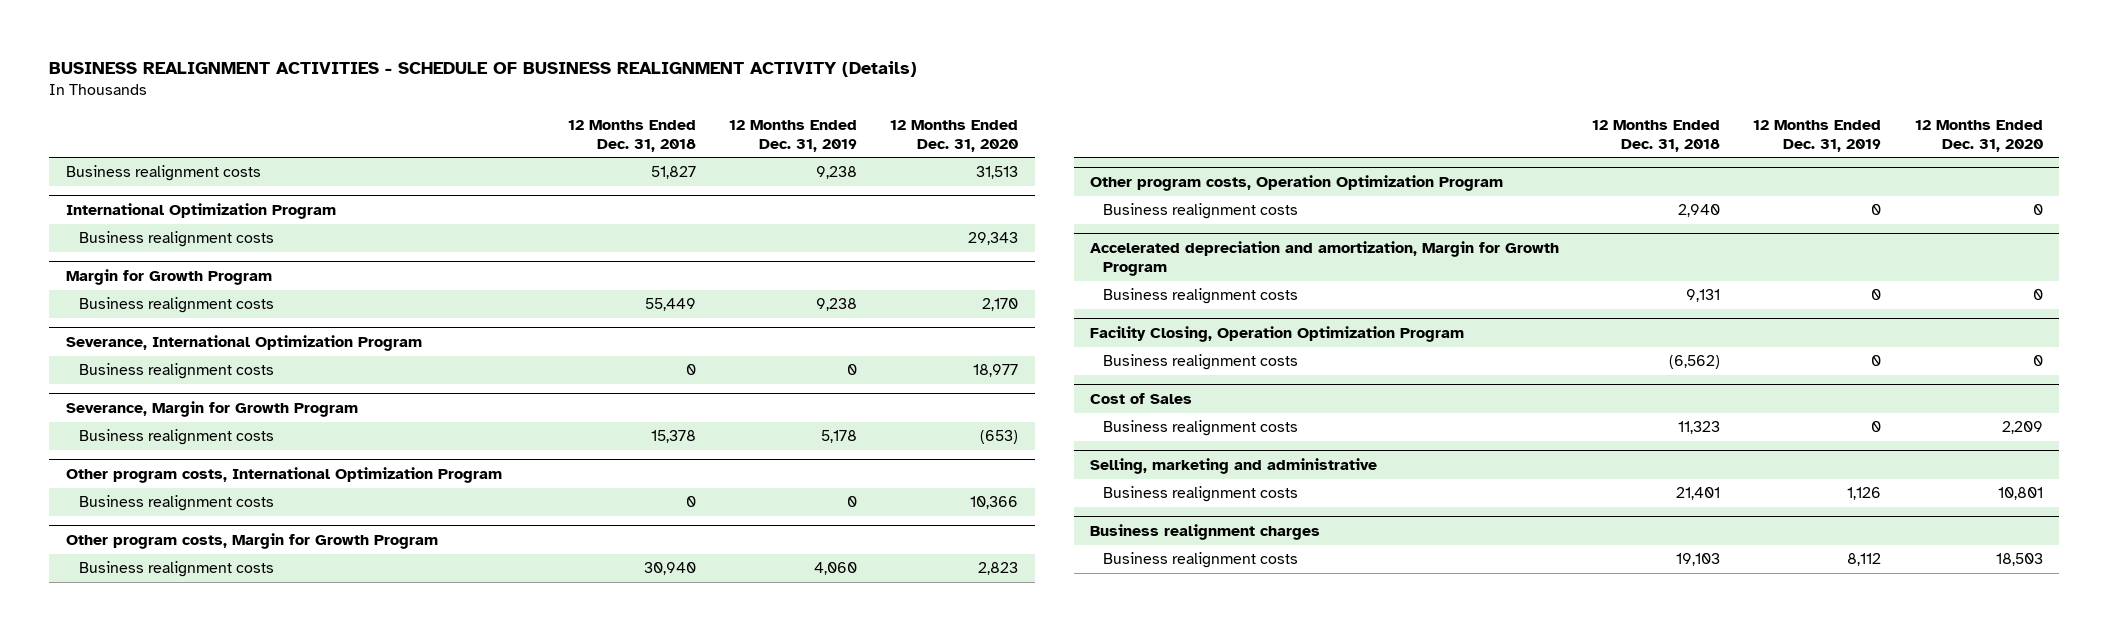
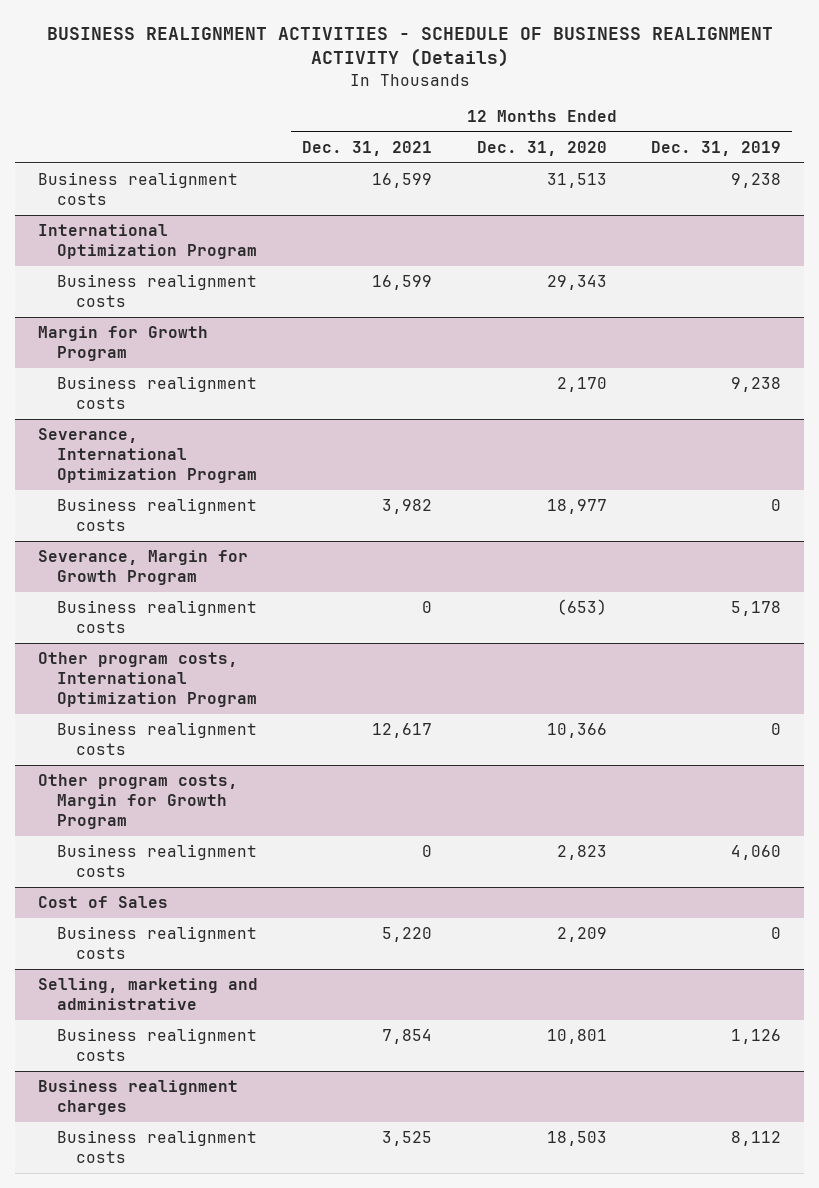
- | 12 Months Ended Dec. 31, 2018 | 12 Months Ended Dec. 31, 2019 | 12 Months Ended Dec. 31, 2020
+ | 12 Months Ended Dec. 31, 2021 | 12 Months Ended Dec. 31, 2020 | 12 Months Ended Dec. 31, 2019
- Other program costs, Operation Optimization Program
- Business realignment costs | 2,940 | 0 | 0
- Accelerated depreciation and amortization, Margin for Growth Program
- Business realignment costs | 9,131 | 0 | 0
- Facility Closing, Operation Optimization Program
- Business realignment costs | (6,562) | 0 | 0

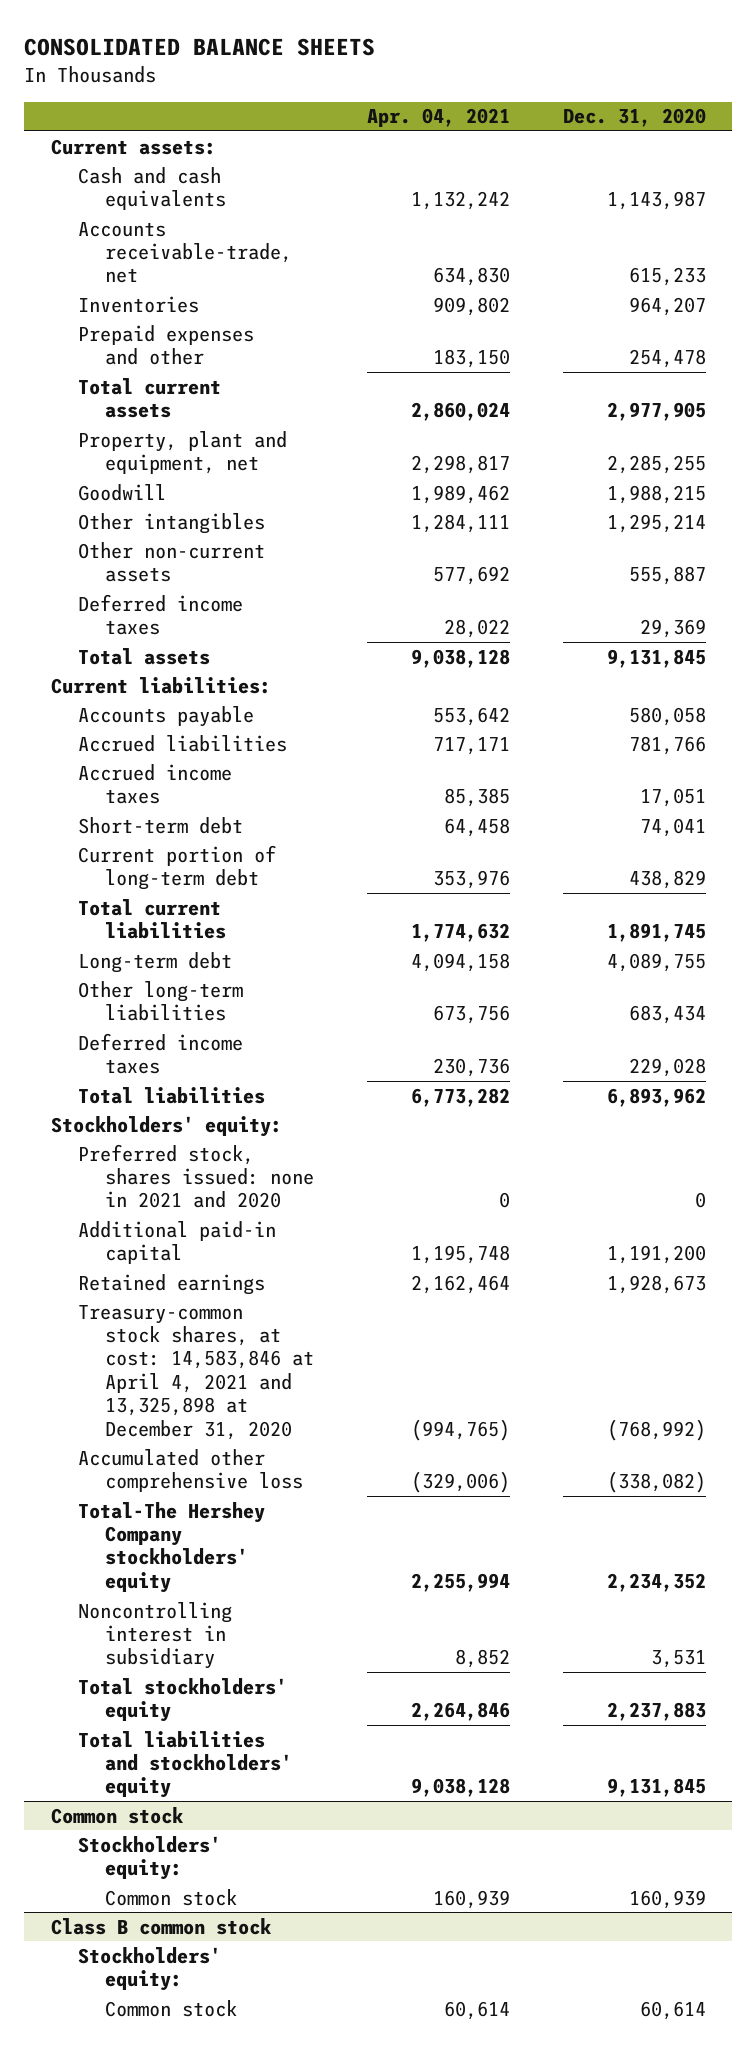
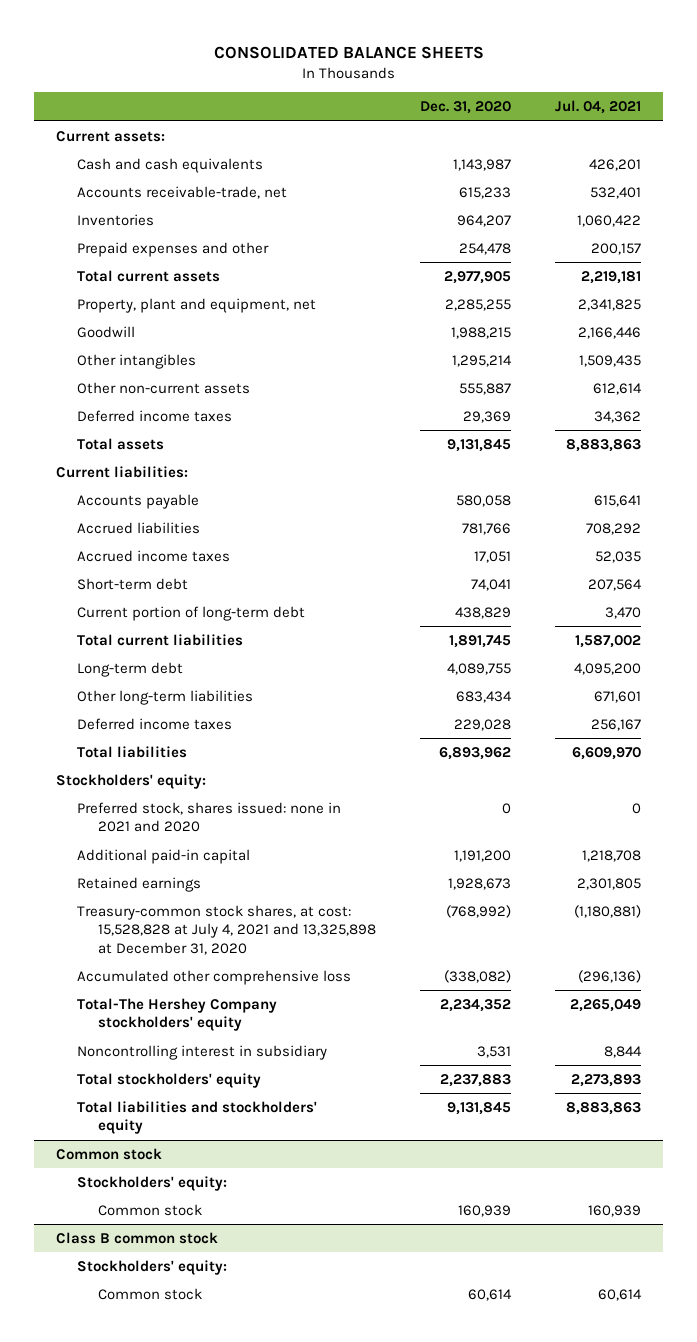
- | Apr. 04, 2021 | Dec. 31, 2020
+ | Dec. 31, 2020 | Jul. 04, 2021
- Treasury-common stock shares, at cost: 14,583,846 at April 4, 2021 and 13,325,898 at December 31, 2020 | (994,765) | (768,992)
+ Treasury-common stock shares, at cost: 15,528,828 at July 4, 2021 and 13,325,898 at December 31, 2020 | (768,992) | (1,180,881)

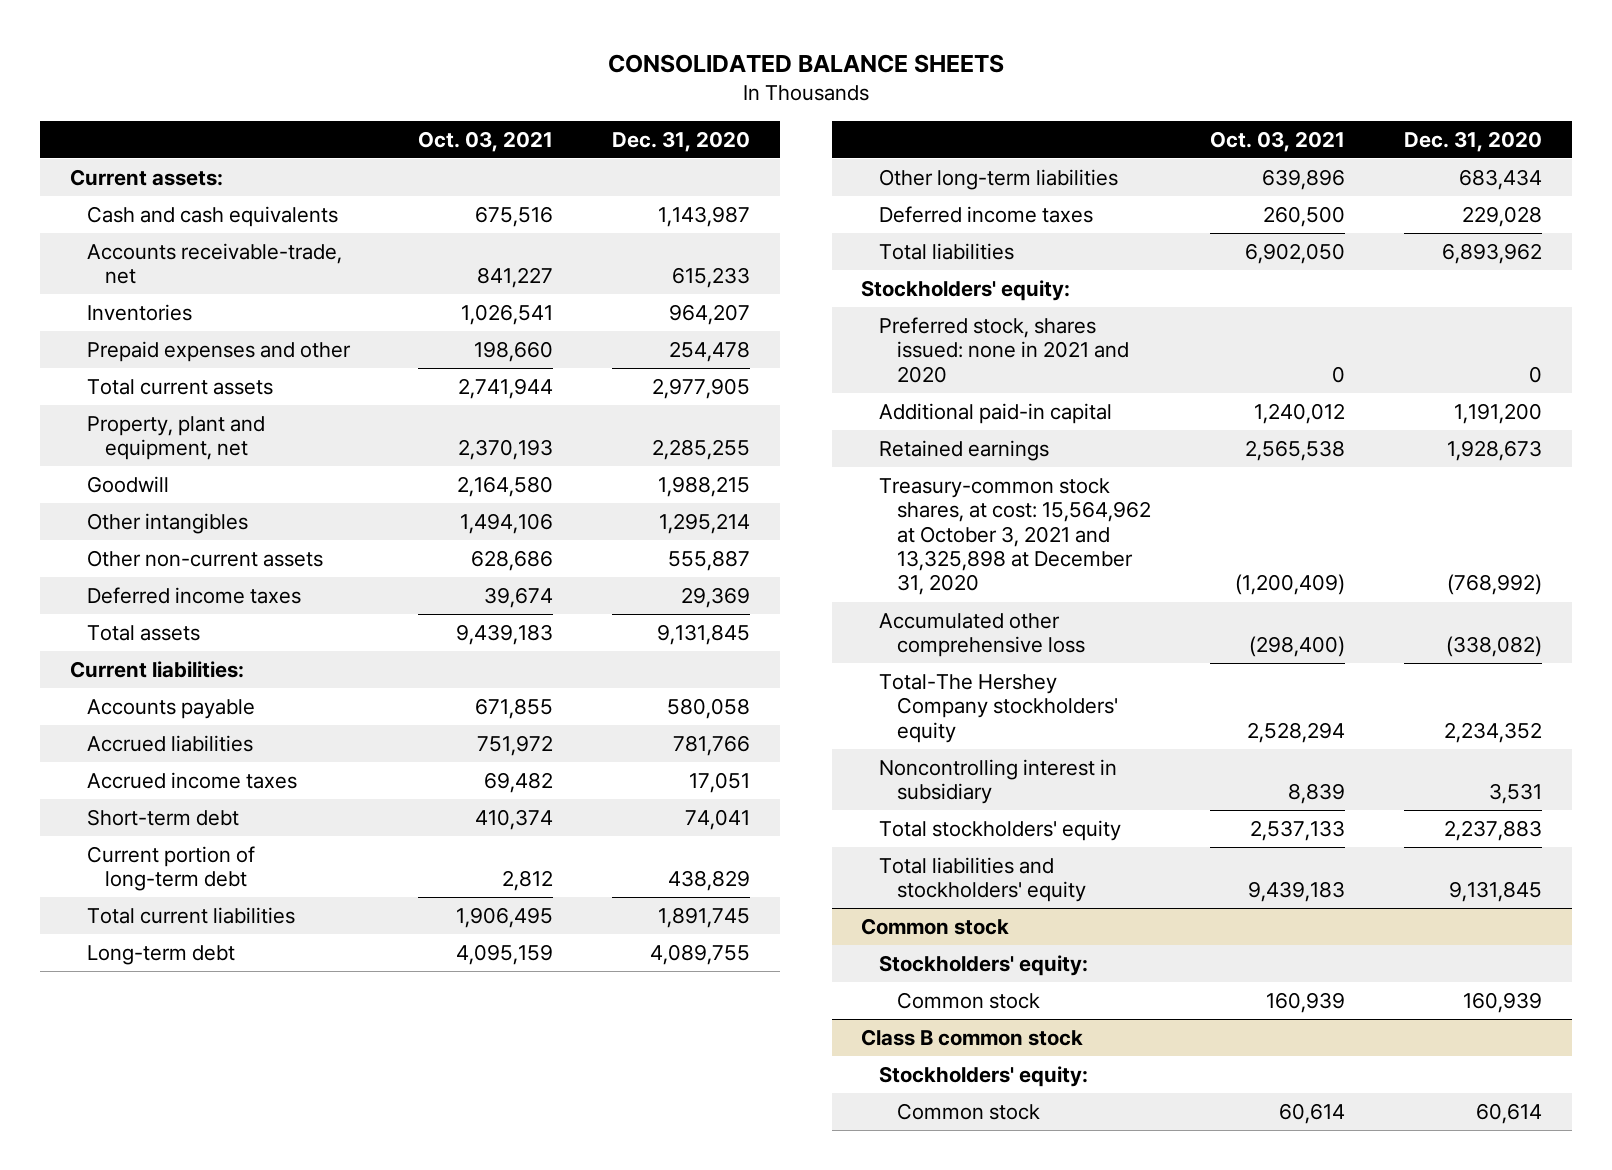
- | Dec. 31, 2020 | Jul. 04, 2021
+ | Oct. 03, 2021 | Dec. 31, 2020
- Treasury-common stock shares, at cost: 15,528,828 at July 4, 2021 and 13,325,898 at December 31, 2020 | (768,992) | (1,180,881)
+ Treasury-common stock shares, at cost: 15,564,962 at October 3, 2021 and 13,325,898 at December 31, 2020 | (1,200,409) | (768,992)

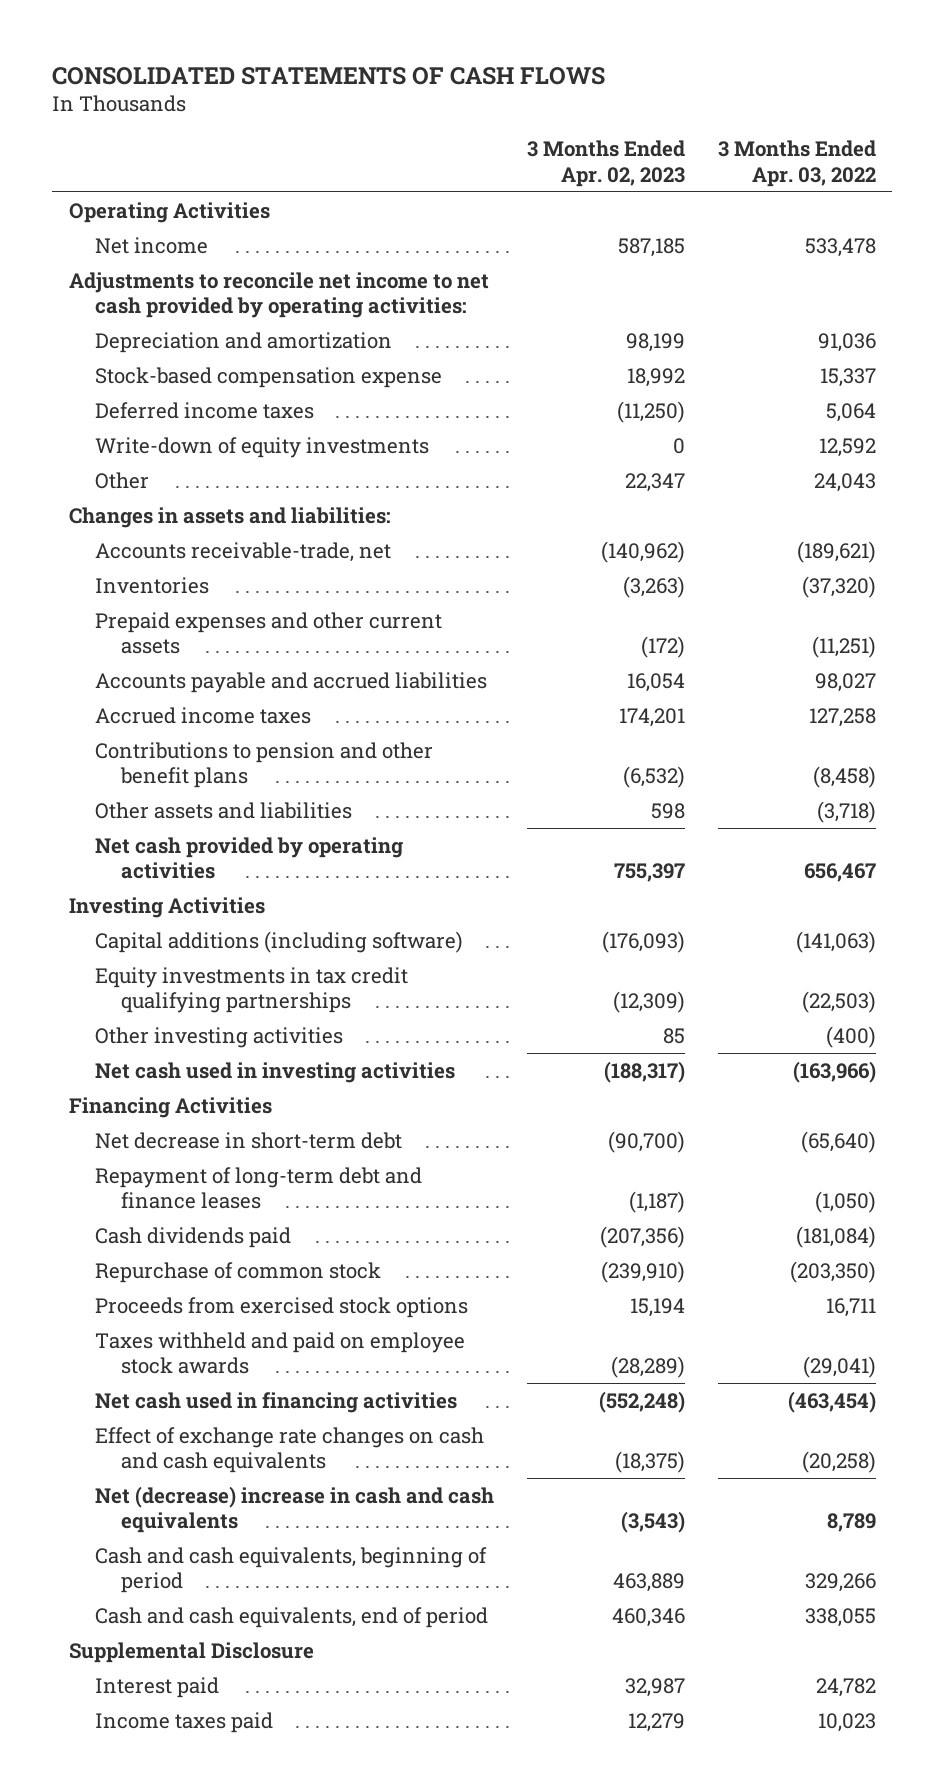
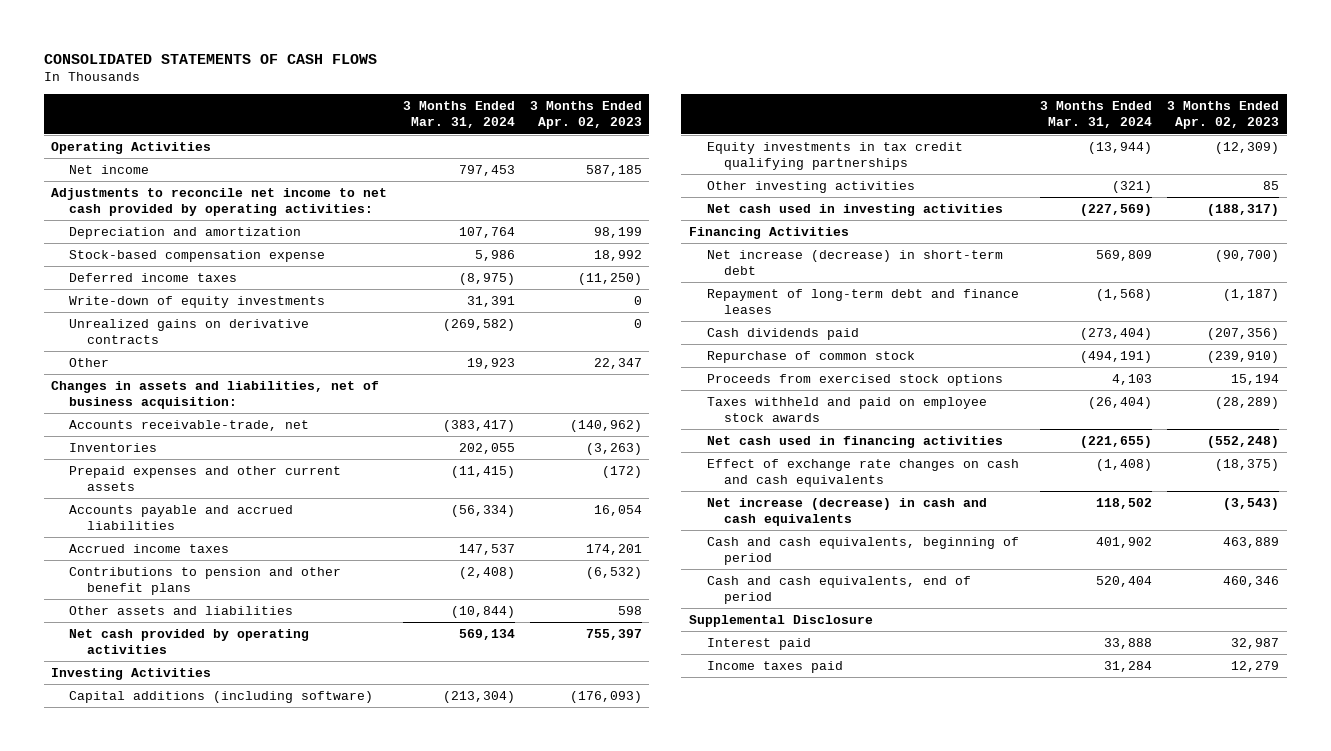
- | 3 Months Ended Apr. 02, 2023 | 3 Months Ended Apr. 03, 2022
+ | 3 Months Ended Mar. 31, 2024 | 3 Months Ended Apr. 02, 2023
+ Unrealized gains on derivative contracts | (269,582) | 0
- Changes in assets and liabilities:
+ Changes in assets and liabilities, net of business acquisition:
- Net decrease in short-term debt | (90,700) | (65,640)
+ Net increase (decrease) in short-term debt | 569,809 | (90,700)
- Net (decrease) increase in cash and cash equivalents | (3,543) | 8,789
+ Net increase (decrease) in cash and cash equivalents | 118,502 | (3,543)

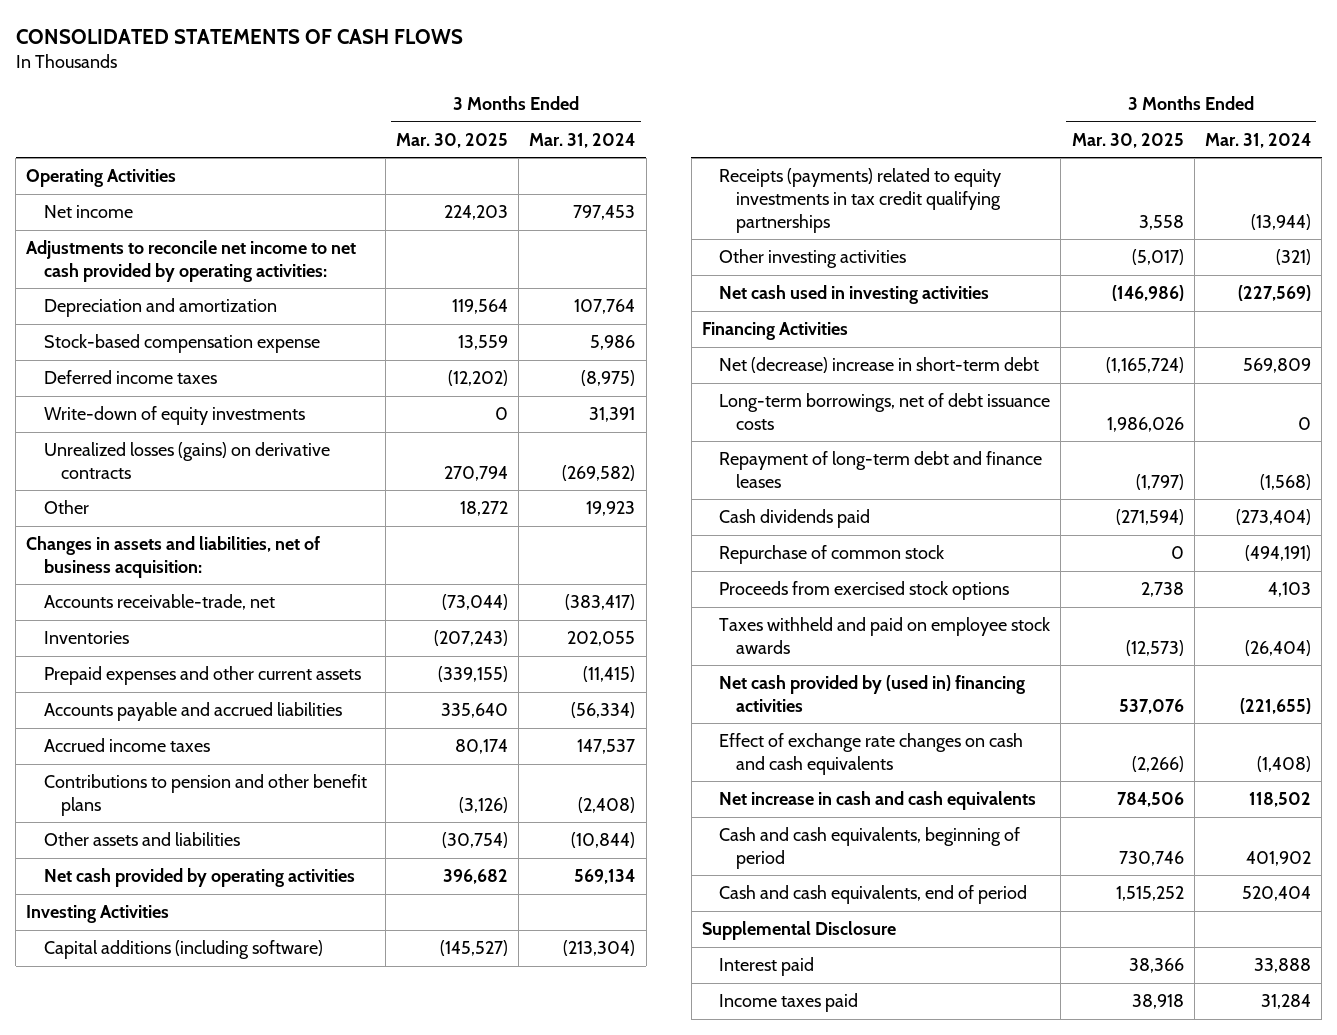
- | 3 Months Ended Mar. 31, 2024 | 3 Months Ended Apr. 02, 2023
+ | 3 Months Ended Mar. 30, 2025 | 3 Months Ended Mar. 31, 2024
- Unrealized gains on derivative contracts | (269,582) | 0
+ Unrealized losses (gains) on derivative contracts | 270,794 | (269,582)
- Equity investments in tax credit qualifying partnerships | (13,944) | (12,309)
+ Receipts (payments) related to equity investments in tax credit qualifying partnerships | 3,558 | (13,944)
- Net increase (decrease) in short-term debt | 569,809 | (90,700)
+ Net (decrease) increase in short-term debt | (1,165,724) | 569,809
+ Long-term borrowings, net of debt issuance costs | 1,986,026 | 0
- Net cash used in financing activities | (221,655) | (552,248)
+ Net cash provided by (used in) financing activities | 537,076 | (221,655)
- Net increase (decrease) in cash and cash equivalents | 118,502 | (3,543)
+ Net increase in cash and cash equivalents | 784,506 | 118,502

